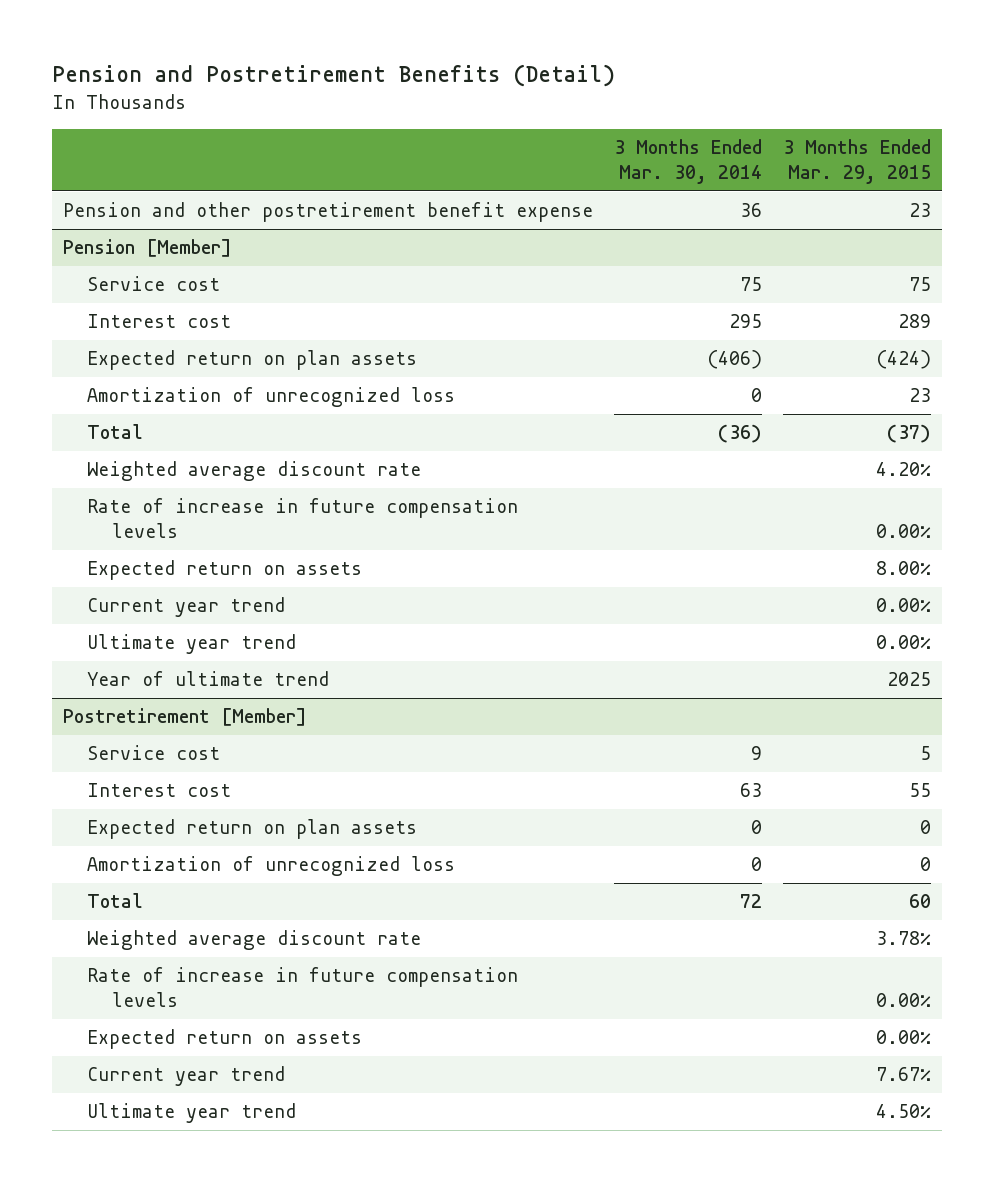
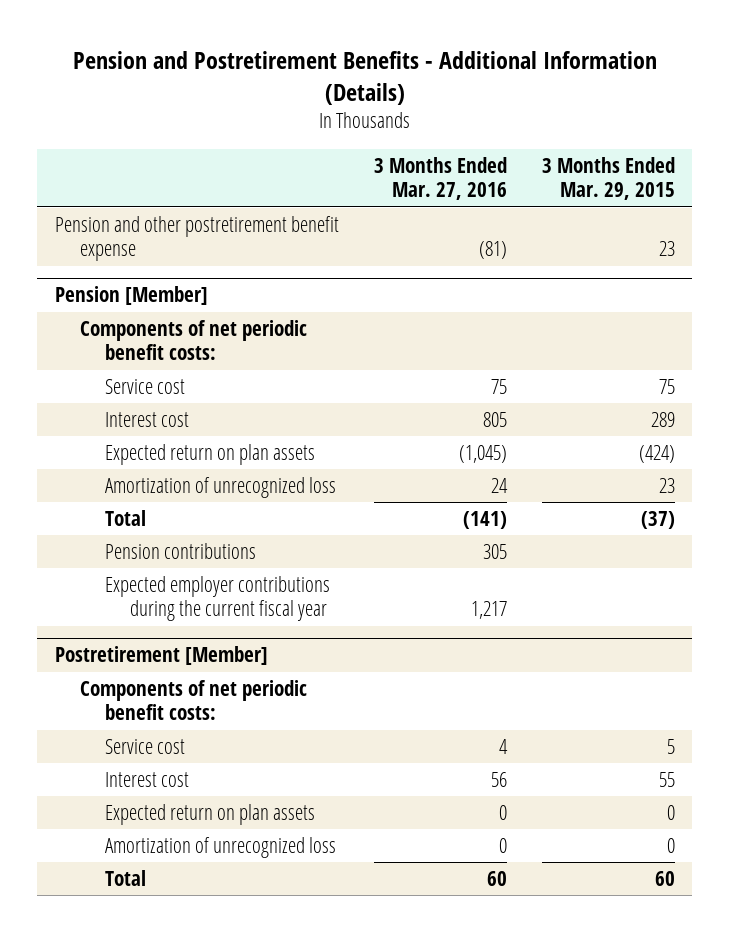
- Pension and Postretirement Benefits (Detail)
+ Pension and Postretirement Benefits - Additional Information (Details)
- | 3 Months Ended Mar. 30, 2014 | 3 Months Ended Mar. 29, 2015
+ | 3 Months Ended Mar. 27, 2016 | 3 Months Ended Mar. 29, 2015
@ Pension [Member]
+ Components of net periodic benefit costs:
- Weighted average discount rate | | 4.20%
- Rate of increase in future compensation levels | | 0.00%
- Expected return on assets | | 8.00%
- Current year trend | | 0.00%
- Ultimate year trend | | 0.00%
- Year of ultimate trend | | 2025
+ Pension contributions | 305 |
+ Expected employer contributions during the current fiscal year | 1,217 |
@ Postretirement [Member]
+ Components of net periodic benefit costs:
- Weighted average discount rate | | 3.78%
- Rate of increase in future compensation levels | | 0.00%
- Expected return on assets | | 0.00%
- Current year trend | | 7.67%
- Ultimate year trend | | 4.50%

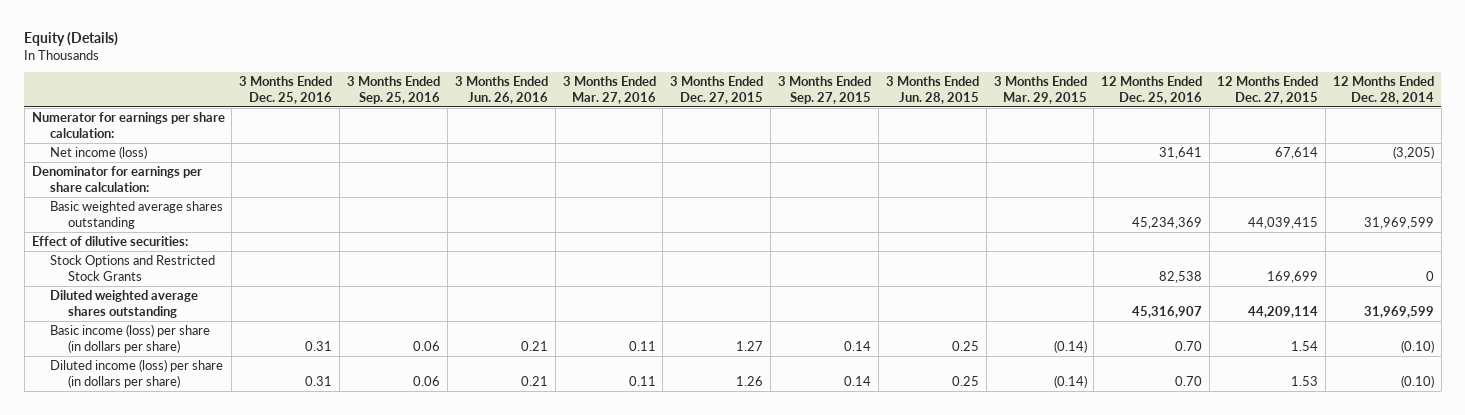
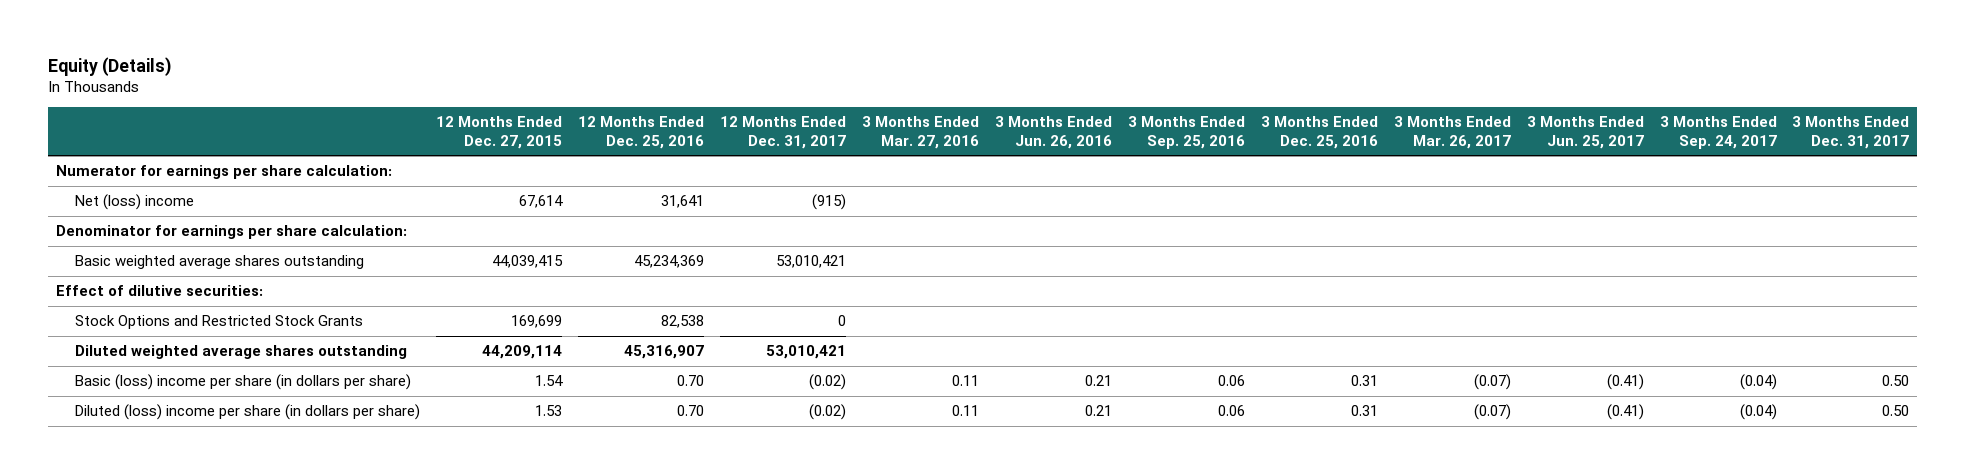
- | 3 Months Ended Dec. 25, 2016 | 3 Months Ended Sep. 25, 2016 | 3 Months Ended Jun. 26, 2016 | 3 Months Ended Mar. 27, 2016 | 3 Months Ended Dec. 27, 2015 | 3 Months Ended Sep. 27, 2015 | 3 Months Ended Jun. 28, 2015 | 3 Months Ended Mar. 29, 2015 | 12 Months Ended Dec. 25, 2016 | 12 Months Ended Dec. 27, 2015 | 12 Months Ended Dec. 28, 2014
+ | 12 Months Ended Dec. 27, 2015 | 12 Months Ended Dec. 25, 2016 | 12 Months Ended Dec. 31, 2017 | 3 Months Ended Mar. 27, 2016 | 3 Months Ended Jun. 26, 2016 | 3 Months Ended Sep. 25, 2016 | 3 Months Ended Dec. 25, 2016 | 3 Months Ended Mar. 26, 2017 | 3 Months Ended Jun. 25, 2017 | 3 Months Ended Sep. 24, 2017 | 3 Months Ended Dec. 31, 2017
- Net income (loss) | | | | | | | | | 31,641 | 67,614 | (3,205)
+ Net (loss) income | 67,614 | 31,641 | (915) | | | | | | | |
- Basic income (loss) per share (in dollars per share) | 0.31 | 0.06 | 0.21 | 0.11 | 1.27 | 0.14 | 0.25 | (0.14) | 0.70 | 1.54 | (0.10)
- Diluted income (loss) per share (in dollars per share) | 0.31 | 0.06 | 0.21 | 0.11 | 1.26 | 0.14 | 0.25 | (0.14) | 0.70 | 1.53 | (0.10)
+ Basic (loss) income per share (in dollars per share) | 1.54 | 0.70 | (0.02) | 0.11 | 0.21 | 0.06 | 0.31 | (0.07) | (0.41) | (0.04) | 0.50
+ Diluted (loss) income per share (in dollars per share) | 1.53 | 0.70 | (0.02) | 0.11 | 0.21 | 0.06 | 0.31 | (0.07) | (0.41) | (0.04) | 0.50

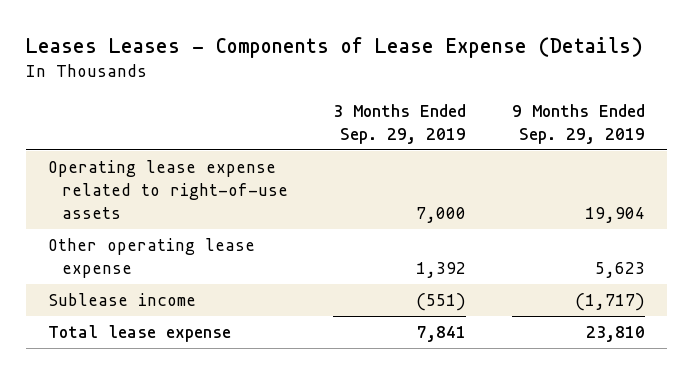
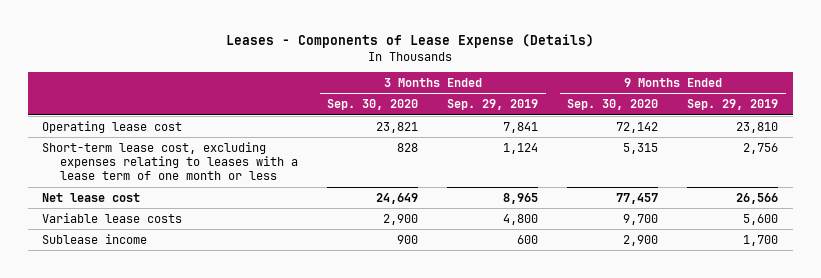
- Leases Leases - Components of Lease Expense (Details)
+ Leases - Components of Lease Expense (Details)
- | 3 Months Ended Sep. 29, 2019 | 9 Months Ended Sep. 29, 2019
+ | 3 Months Ended Sep. 30, 2020 | 3 Months Ended Sep. 29, 2019 | 9 Months Ended Sep. 30, 2020 | 9 Months Ended Sep. 29, 2019
- Operating lease expense related to right-of-use assets | 7,000 | 19,904
- Other operating lease expense | 1,392 | 5,623
- Sublease income | (551) | (1,717)
- Total lease expense | 7,841 | 23,810
+ Operating lease cost | 23,821 | 7,841 | 72,142 | 23,810
+ Short-term lease cost, excluding expenses relating to leases with a lease term of one month or less | 828 | 1,124 | 5,315 | 2,756
+ Net lease cost | 24,649 | 8,965 | 77,457 | 26,566
+ Variable lease costs | 2,900 | 4,800 | 9,700 | 5,600
+ Sublease income | 900 | 600 | 2,900 | 1,700

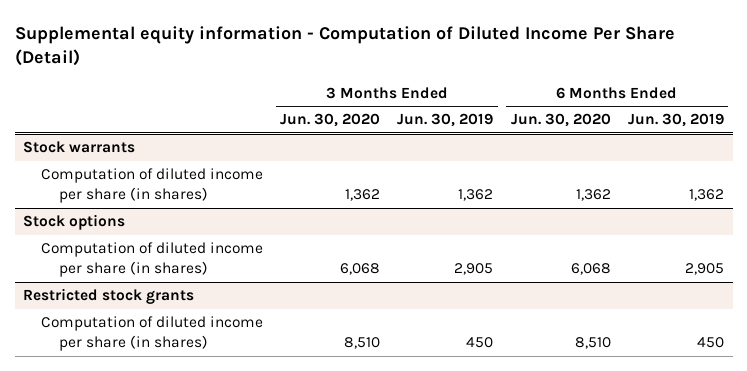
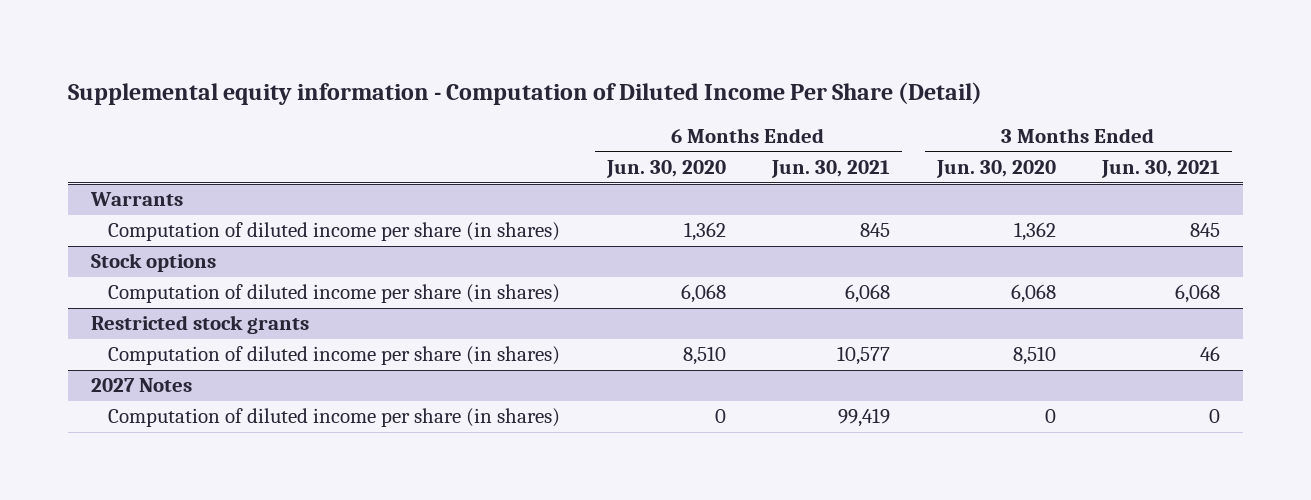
- | 3 Months Ended Jun. 30, 2020 | 3 Months Ended Jun. 30, 2019 | 6 Months Ended Jun. 30, 2020 | 6 Months Ended Jun. 30, 2019
+ | 6 Months Ended Jun. 30, 2020 | 6 Months Ended Jun. 30, 2021 | 3 Months Ended Jun. 30, 2020 | 3 Months Ended Jun. 30, 2021
- Stock warrants
+ Warrants
+ 2027 Notes
+ Computation of diluted income per share (in shares) | 0 | 99,419 | 0 | 0

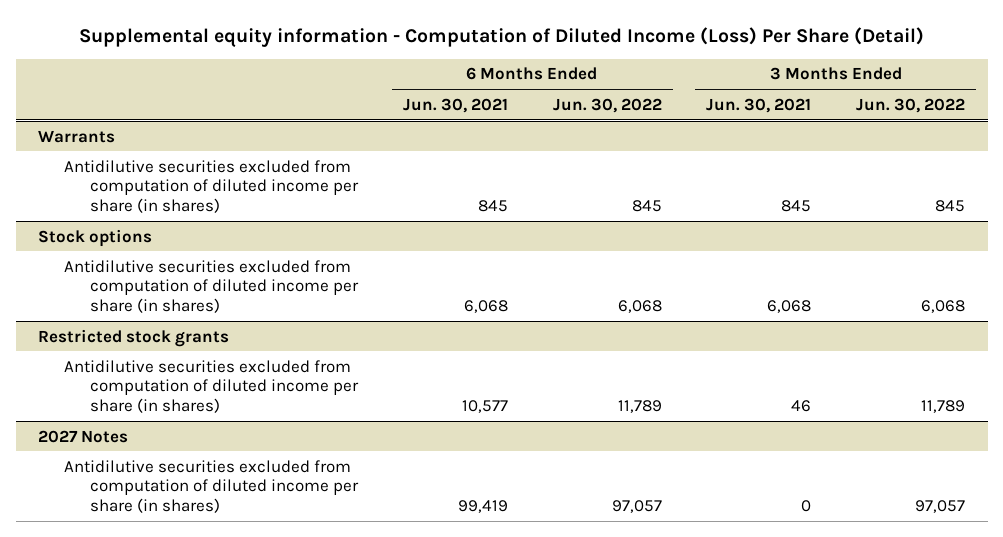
- Supplemental equity information - Computation of Diluted Income Per Share (Detail)
+ Supplemental equity information - Computation of Diluted Income (Loss) Per Share (Detail)
- | 6 Months Ended Jun. 30, 2020 | 6 Months Ended Jun. 30, 2021 | 3 Months Ended Jun. 30, 2020 | 3 Months Ended Jun. 30, 2021
+ | 6 Months Ended Jun. 30, 2021 | 6 Months Ended Jun. 30, 2022 | 3 Months Ended Jun. 30, 2021 | 3 Months Ended Jun. 30, 2022
@ Warrants
- Computation of diluted income per share (in shares) | 1,362 | 845 | 1,362 | 845
+ Antidilutive securities excluded from computation of diluted income per share (in shares) | 845 | 845 | 845 | 845
@ Stock options
- Computation of diluted income per share (in shares) | 6,068 | 6,068 | 6,068 | 6,068
+ Antidilutive securities excluded from computation of diluted income per share (in shares) | 6,068 | 6,068 | 6,068 | 6,068
@ Restricted stock grants
- Computation of diluted income per share (in shares) | 8,510 | 10,577 | 8,510 | 46
+ Antidilutive securities excluded from computation of diluted income per share (in shares) | 10,577 | 11,789 | 46 | 11,789
@ 2027 Notes
- Computation of diluted income per share (in shares) | 0 | 99,419 | 0 | 0
+ Antidilutive securities excluded from computation of diluted income per share (in shares) | 99,419 | 97,057 | 0 | 97,057

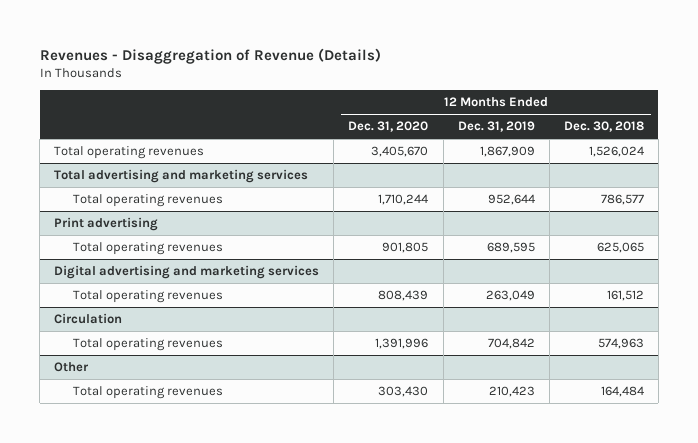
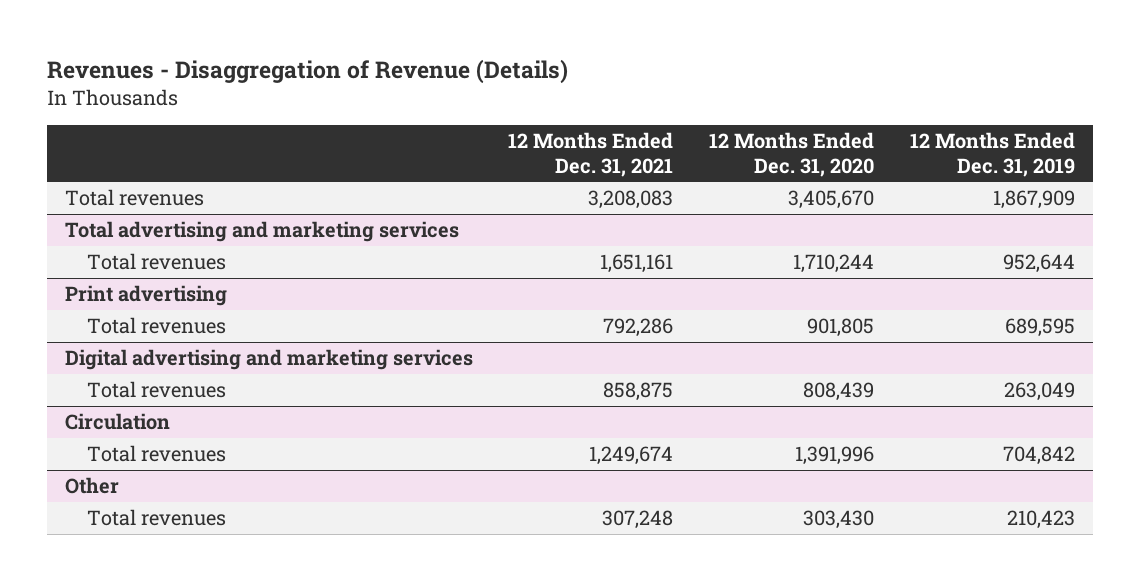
- | 12 Months Ended Dec. 31, 2020 | 12 Months Ended Dec. 31, 2019 | 12 Months Ended Dec. 30, 2018
+ | 12 Months Ended Dec. 31, 2021 | 12 Months Ended Dec. 31, 2020 | 12 Months Ended Dec. 31, 2019
- Total operating revenues | 3,405,670 | 1,867,909 | 1,526,024
+ Total revenues | 3,208,083 | 3,405,670 | 1,867,909
@ Total advertising and marketing services
- Total operating revenues | 1,710,244 | 952,644 | 786,577
+ Total revenues | 1,651,161 | 1,710,244 | 952,644
@ Print advertising
- Total operating revenues | 901,805 | 689,595 | 625,065
+ Total revenues | 792,286 | 901,805 | 689,595
@ Digital advertising and marketing services
- Total operating revenues | 808,439 | 263,049 | 161,512
+ Total revenues | 858,875 | 808,439 | 263,049
@ Circulation
- Total operating revenues | 1,391,996 | 704,842 | 574,963
+ Total revenues | 1,249,674 | 1,391,996 | 704,842
@ Other
- Total operating revenues | 303,430 | 210,423 | 164,484
+ Total revenues | 307,248 | 303,430 | 210,423

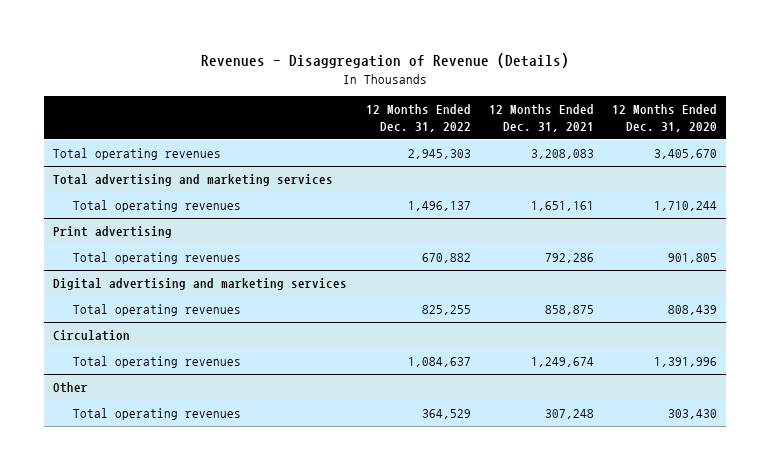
- | 12 Months Ended Dec. 31, 2021 | 12 Months Ended Dec. 31, 2020 | 12 Months Ended Dec. 31, 2019
+ | 12 Months Ended Dec. 31, 2022 | 12 Months Ended Dec. 31, 2021 | 12 Months Ended Dec. 31, 2020
- Total revenues | 3,208,083 | 3,405,670 | 1,867,909
+ Total operating revenues | 2,945,303 | 3,208,083 | 3,405,670
@ Total advertising and marketing services
- Total revenues | 1,651,161 | 1,710,244 | 952,644
+ Total operating revenues | 1,496,137 | 1,651,161 | 1,710,244
@ Print advertising
- Total revenues | 792,286 | 901,805 | 689,595
+ Total operating revenues | 670,882 | 792,286 | 901,805
@ Digital advertising and marketing services
- Total revenues | 858,875 | 808,439 | 263,049
+ Total operating revenues | 825,255 | 858,875 | 808,439
@ Circulation
- Total revenues | 1,249,674 | 1,391,996 | 704,842
+ Total operating revenues | 1,084,637 | 1,249,674 | 1,391,996
@ Other
- Total revenues | 307,248 | 303,430 | 210,423
+ Total operating revenues | 364,529 | 307,248 | 303,430

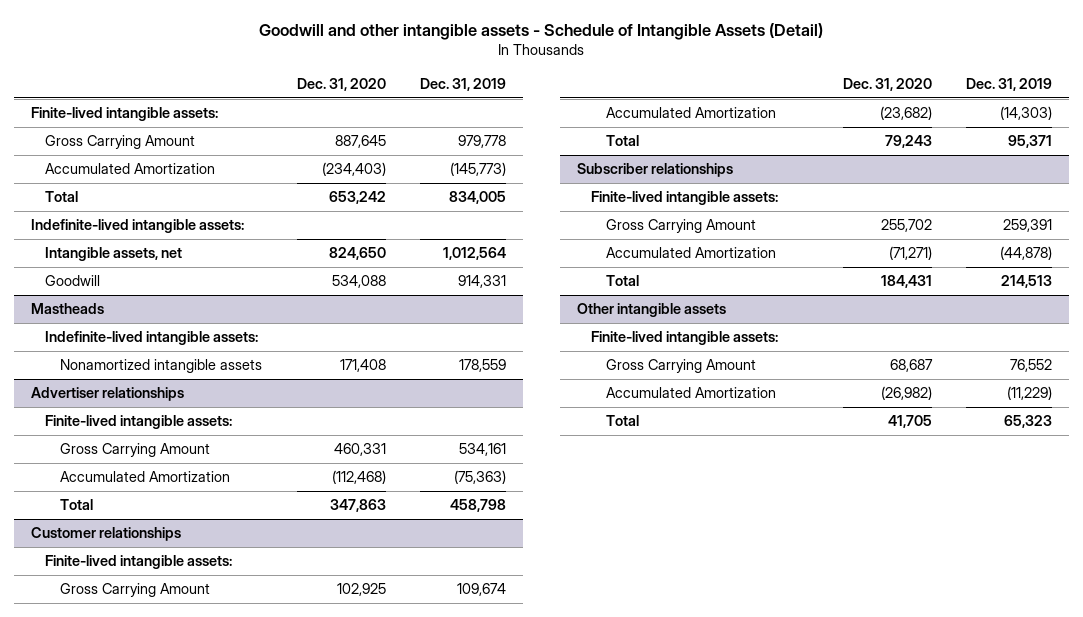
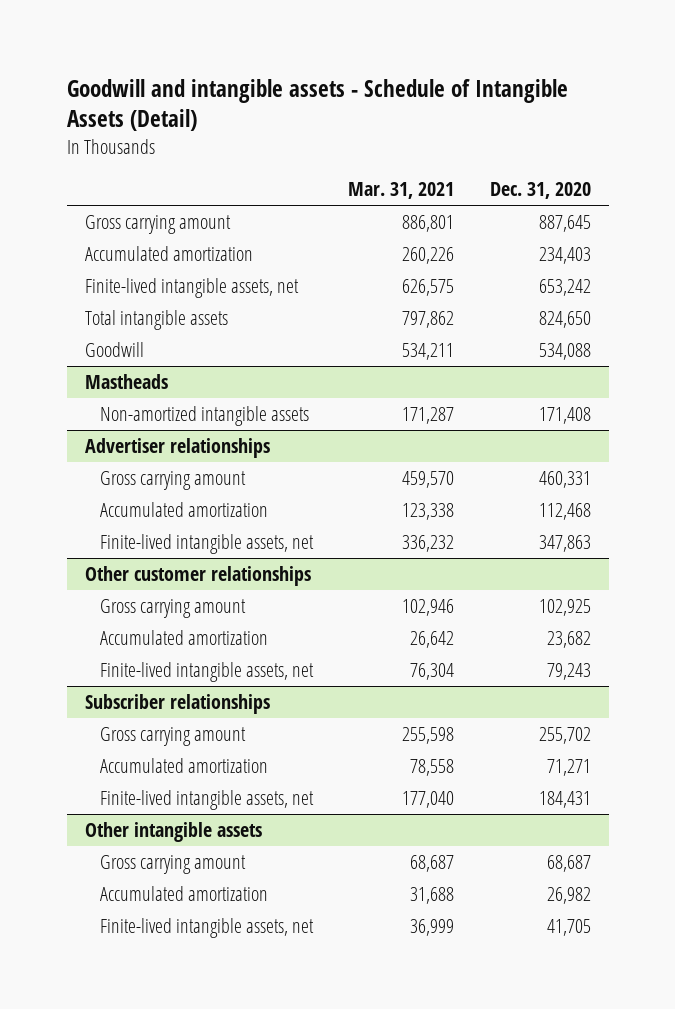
- Goodwill and other intangible assets - Schedule of Intangible Assets (Detail)
+ Goodwill and intangible assets - Schedule of Intangible Assets (Detail)
- | Dec. 31, 2020 | Dec. 31, 2019
+ | Mar. 31, 2021 | Dec. 31, 2020
- Finite-lived intangible assets:
- Gross Carrying Amount | 887,645 | 979,778
- Accumulated Amortization | (234,403) | (145,773)
- Total | 653,242 | 834,005
- Indefinite-lived intangible assets:
- Intangible assets, net | 824,650 | 1,012,564
+ Gross carrying amount | 886,801 | 887,645
+ Accumulated amortization | 260,226 | 234,403
+ Finite-lived intangible assets, net | 626,575 | 653,242
+ Total intangible assets | 797,862 | 824,650
@ Mastheads
- Indefinite-lived intangible assets:
- Nonamortized intangible assets | 171,408 | 178,559
+ Non-amortized intangible assets | 171,287 | 171,408
@ Advertiser relationships
- Finite-lived intangible assets:
- Gross Carrying Amount | 460,331 | 534,161
- Accumulated Amortization | (112,468) | (75,363)
- Total | 347,863 | 458,798
- Customer relationships
- Finite-lived intangible assets:
- Gross Carrying Amount | 102,925 | 109,674
- Accumulated Amortization | (23,682) | (14,303)
- Total | 79,243 | 95,371
@ Advertiser relationships
+ Gross carrying amount | 459,570 | 460,331
+ Accumulated amortization | 123,338 | 112,468
+ Finite-lived intangible assets, net | 336,232 | 347,863
+ Other customer relationships
+ Gross carrying amount | 102,946 | 102,925
+ Accumulated amortization | 26,642 | 23,682
+ Finite-lived intangible assets, net | 76,304 | 79,243
@ Subscriber relationships
- Finite-lived intangible assets:
- Gross Carrying Amount | 255,702 | 259,391
- Accumulated Amortization | (71,271) | (44,878)
- Total | 184,431 | 214,513
+ Gross carrying amount | 255,598 | 255,702
+ Accumulated amortization | 78,558 | 71,271
+ Finite-lived intangible assets, net | 177,040 | 184,431
@ Other intangible assets
- Finite-lived intangible assets:
- Gross Carrying Amount | 68,687 | 76,552
- Accumulated Amortization | (26,982) | (11,229)
- Total | 41,705 | 65,323
+ Gross carrying amount | 68,687 | 68,687
+ Accumulated amortization | 31,688 | 26,982
+ Finite-lived intangible assets, net | 36,999 | 41,705

